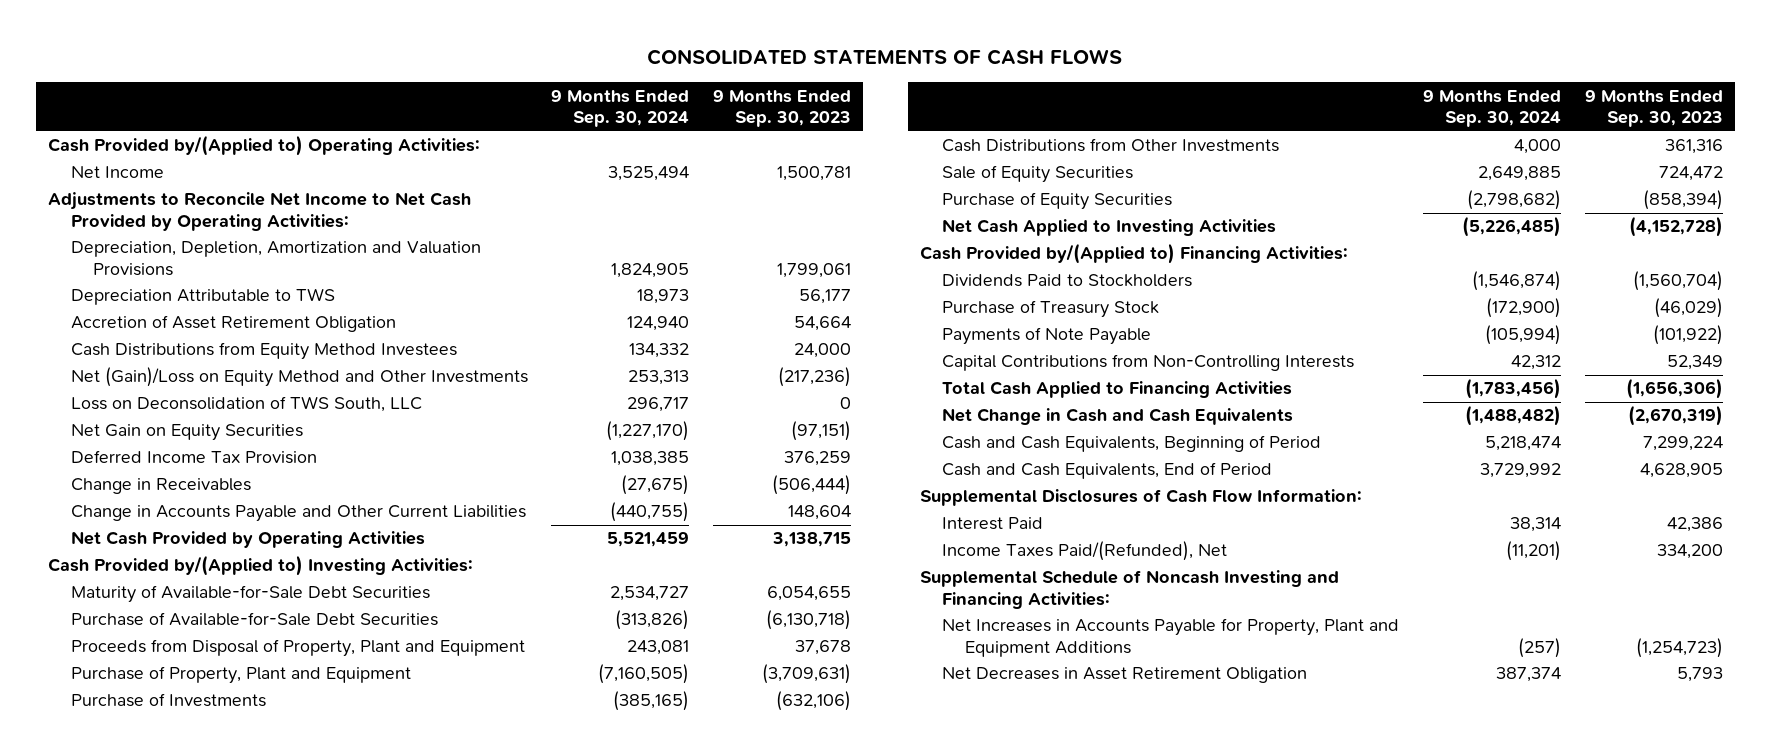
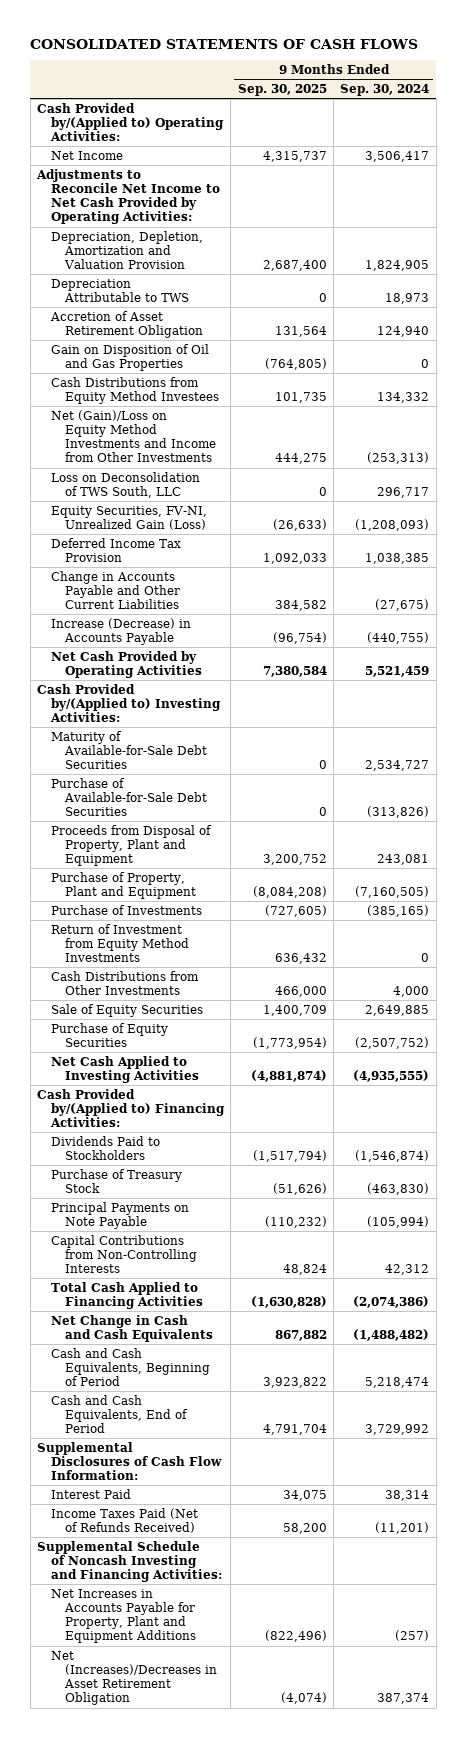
- | 9 Months Ended Sep. 30, 2024 | 9 Months Ended Sep. 30, 2023
+ | 9 Months Ended Sep. 30, 2025 | 9 Months Ended Sep. 30, 2024
- Net Income | 3,525,494 | 1,500,781
+ Net Income | 4,315,737 | 3,506,417
- Depreciation, Depletion, Amortization and Valuation Provisions | 1,824,905 | 1,799,061
+ Depreciation, Depletion, Amortization and Valuation Provision | 2,687,400 | 1,824,905
+ Gain on Disposition of Oil and Gas Properties | (764,805) | 0
- Net (Gain)/Loss on Equity Method and Other Investments | 253,313 | (217,236)
+ Net (Gain)/Loss on Equity Method Investments and Income from Other Investments | 444,275 | (253,313)
- Net Gain on Equity Securities | (1,227,170) | (97,151)
+ Equity Securities, FV-NI, Unrealized Gain (Loss) | (26,633) | (1,208,093)
- Change in Receivables | (27,675) | (506,444)
- Change in Accounts Payable and Other Current Liabilities | (440,755) | 148,604
+ Change in Accounts Payable and Other Current Liabilities | 384,582 | (27,675)
+ Increase (Decrease) in Accounts Payable | (96,754) | (440,755)
+ Return of Investment from Equity Method Investments | 636,432 | 0
- Purchase of Equity Securities | (2,798,682) | (858,394)
- Net Cash Applied to Investing Activities | (5,226,485) | (4,152,728)
+ Purchase of Equity Securities | (1,773,954) | (2,507,752)
+ Net Cash Applied to Investing Activities | (4,881,874) | (4,935,555)
- Purchase of Treasury Stock | (172,900) | (46,029)
- Payments of Note Payable | (105,994) | (101,922)
+ Purchase of Treasury Stock | (51,626) | (463,830)
+ Principal Payments on Note Payable | (110,232) | (105,994)
- Total Cash Applied to Financing Activities | (1,783,456) | (1,656,306)
+ Total Cash Applied to Financing Activities | (1,630,828) | (2,074,386)
- Income Taxes Paid/(Refunded), Net | (11,201) | 334,200
+ Income Taxes Paid (Net of Refunds Received) | 58,200 | (11,201)
- Net Decreases in Asset Retirement Obligation | 387,374 | 5,793
+ Net (Increases)/Decreases in Asset Retirement Obligation | (4,074) | 387,374

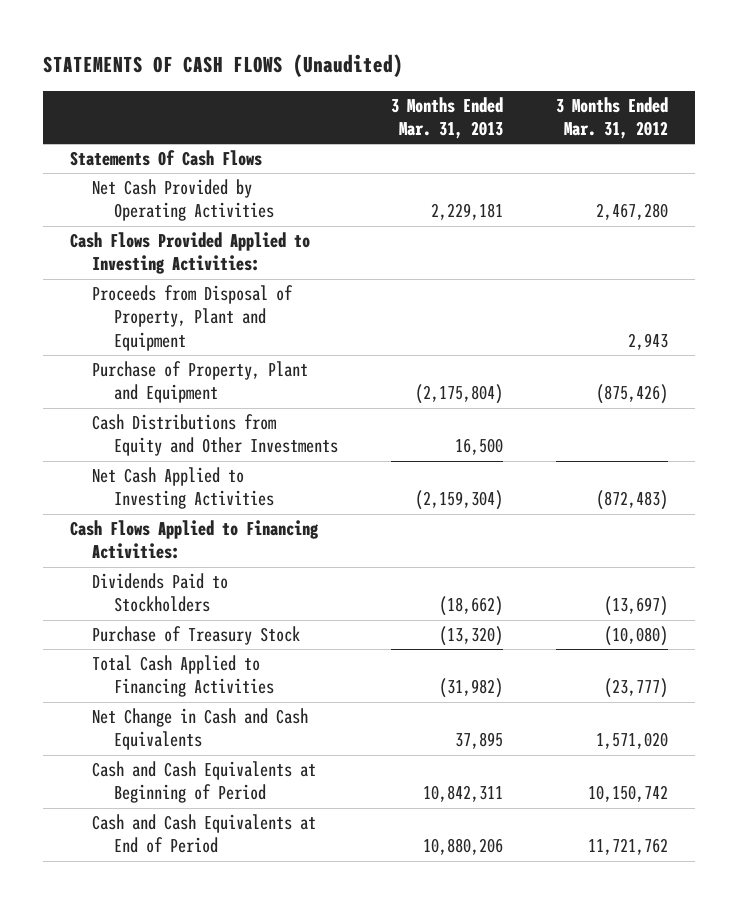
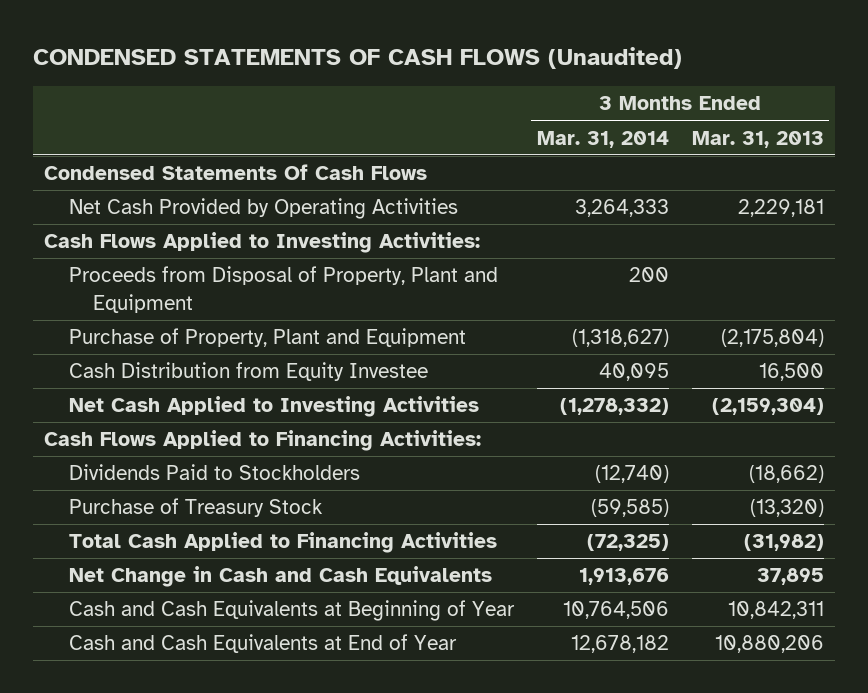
- STATEMENTS OF CASH FLOWS (Unaudited)
+ CONDENSED STATEMENTS OF CASH FLOWS (Unaudited)
- | 3 Months Ended Mar. 31, 2013 | 3 Months Ended Mar. 31, 2012
+ | 3 Months Ended Mar. 31, 2014 | 3 Months Ended Mar. 31, 2013
- Statements Of Cash Flows
+ Condensed Statements Of Cash Flows
- Cash Flows Provided Applied to Investing Activities:
+ Cash Flows Applied to Investing Activities:
- Cash Distributions from Equity and Other Investments | 16,500 |
+ Cash Distribution from Equity Investee | 40,095 | 16,500
- Cash and Cash Equivalents at Beginning of Period | 10,842,311 | 10,150,742
- Cash and Cash Equivalents at End of Period | 10,880,206 | 11,721,762
+ Cash and Cash Equivalents at Beginning of Year | 10,764,506 | 10,842,311
+ Cash and Cash Equivalents at End of Year | 12,678,182 | 10,880,206

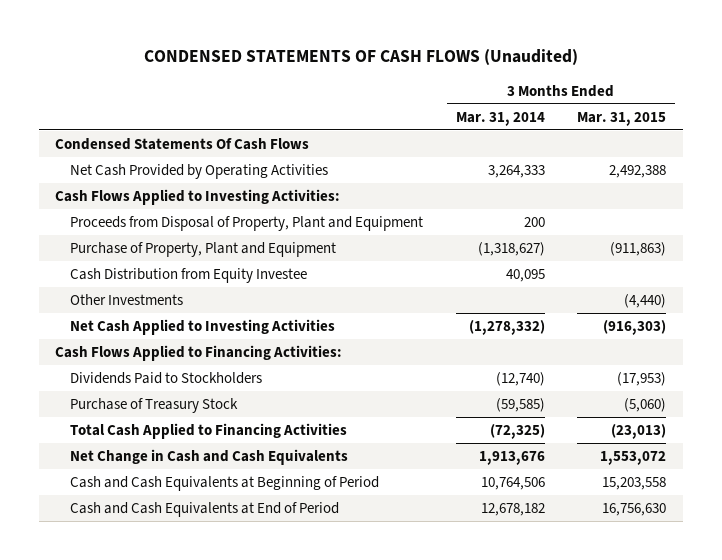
- | 3 Months Ended Mar. 31, 2014 | 3 Months Ended Mar. 31, 2013
+ | 3 Months Ended Mar. 31, 2014 | 3 Months Ended Mar. 31, 2015
+ Other Investments | | (4,440)
- Cash and Cash Equivalents at Beginning of Year | 10,764,506 | 10,842,311
- Cash and Cash Equivalents at End of Year | 12,678,182 | 10,880,206
+ Cash and Cash Equivalents at Beginning of Period | 10,764,506 | 15,203,558
+ Cash and Cash Equivalents at End of Period | 12,678,182 | 16,756,630

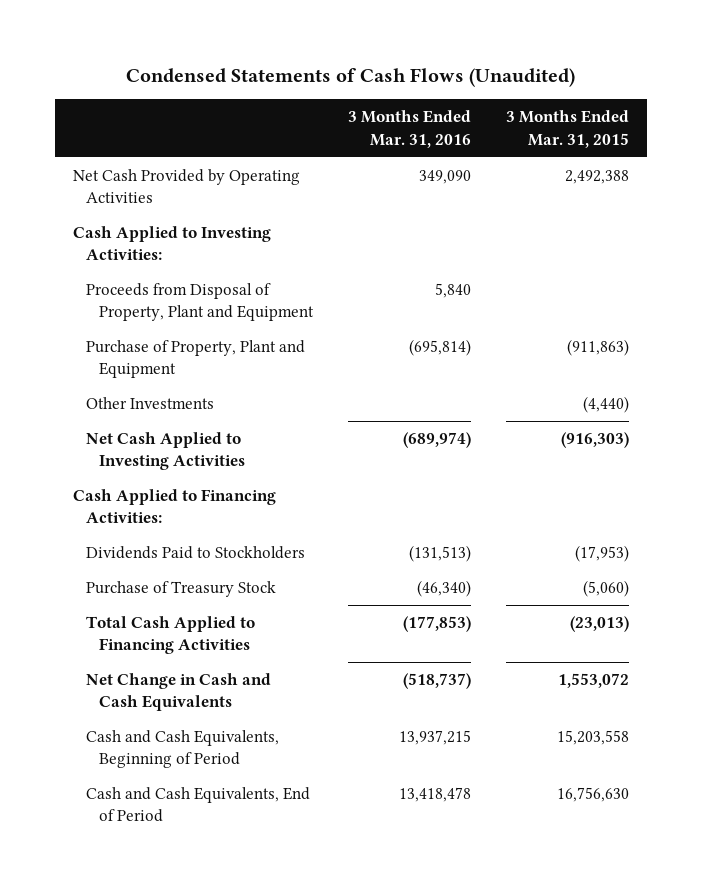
- CONDENSED STATEMENTS OF CASH FLOWS (Unaudited)
+ Condensed Statements of Cash Flows (Unaudited)
- | 3 Months Ended Mar. 31, 2014 | 3 Months Ended Mar. 31, 2015
+ | 3 Months Ended Mar. 31, 2016 | 3 Months Ended Mar. 31, 2015
- Condensed Statements Of Cash Flows
- Cash Flows Applied to Investing Activities:
+ Cash Applied to Investing Activities:
- Cash Distribution from Equity Investee | 40,095 |
- Cash Flows Applied to Financing Activities:
+ Cash Applied to Financing Activities:
- Cash and Cash Equivalents at Beginning of Period | 10,764,506 | 15,203,558
- Cash and Cash Equivalents at End of Period | 12,678,182 | 16,756,630
+ Cash and Cash Equivalents, Beginning of Period | 13,937,215 | 15,203,558
+ Cash and Cash Equivalents, End of Period | 13,418,478 | 16,756,630

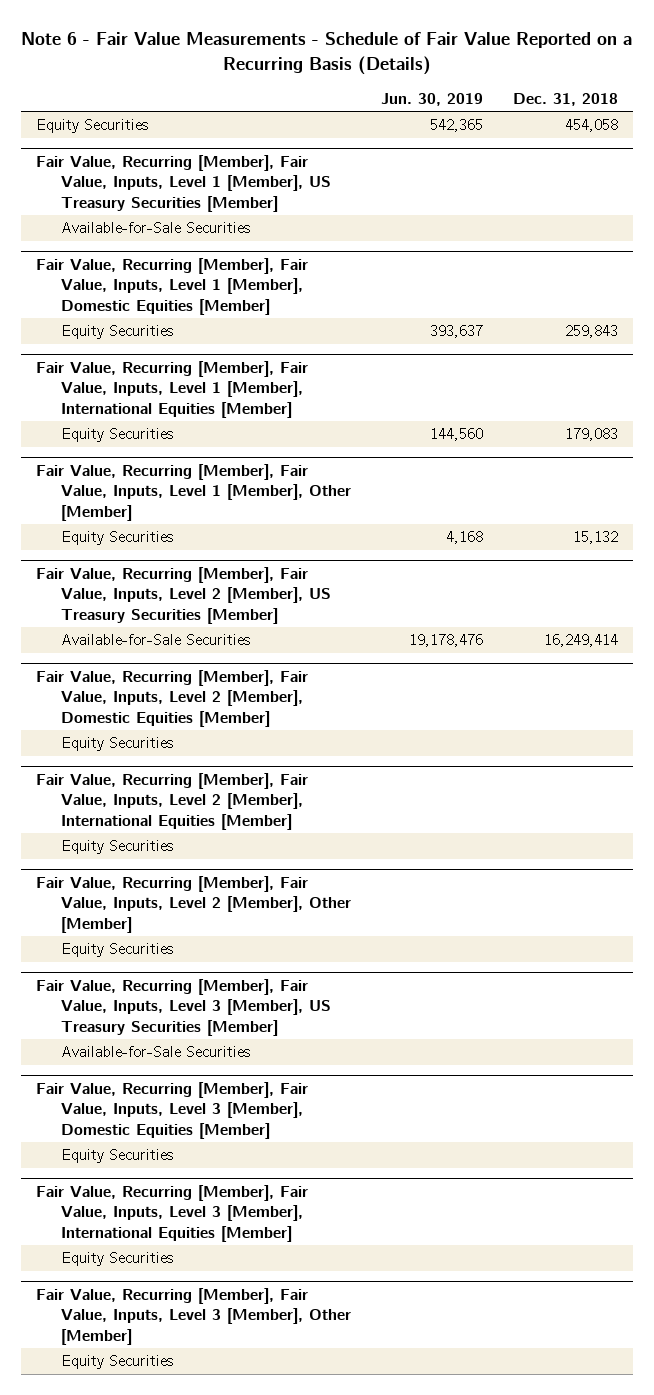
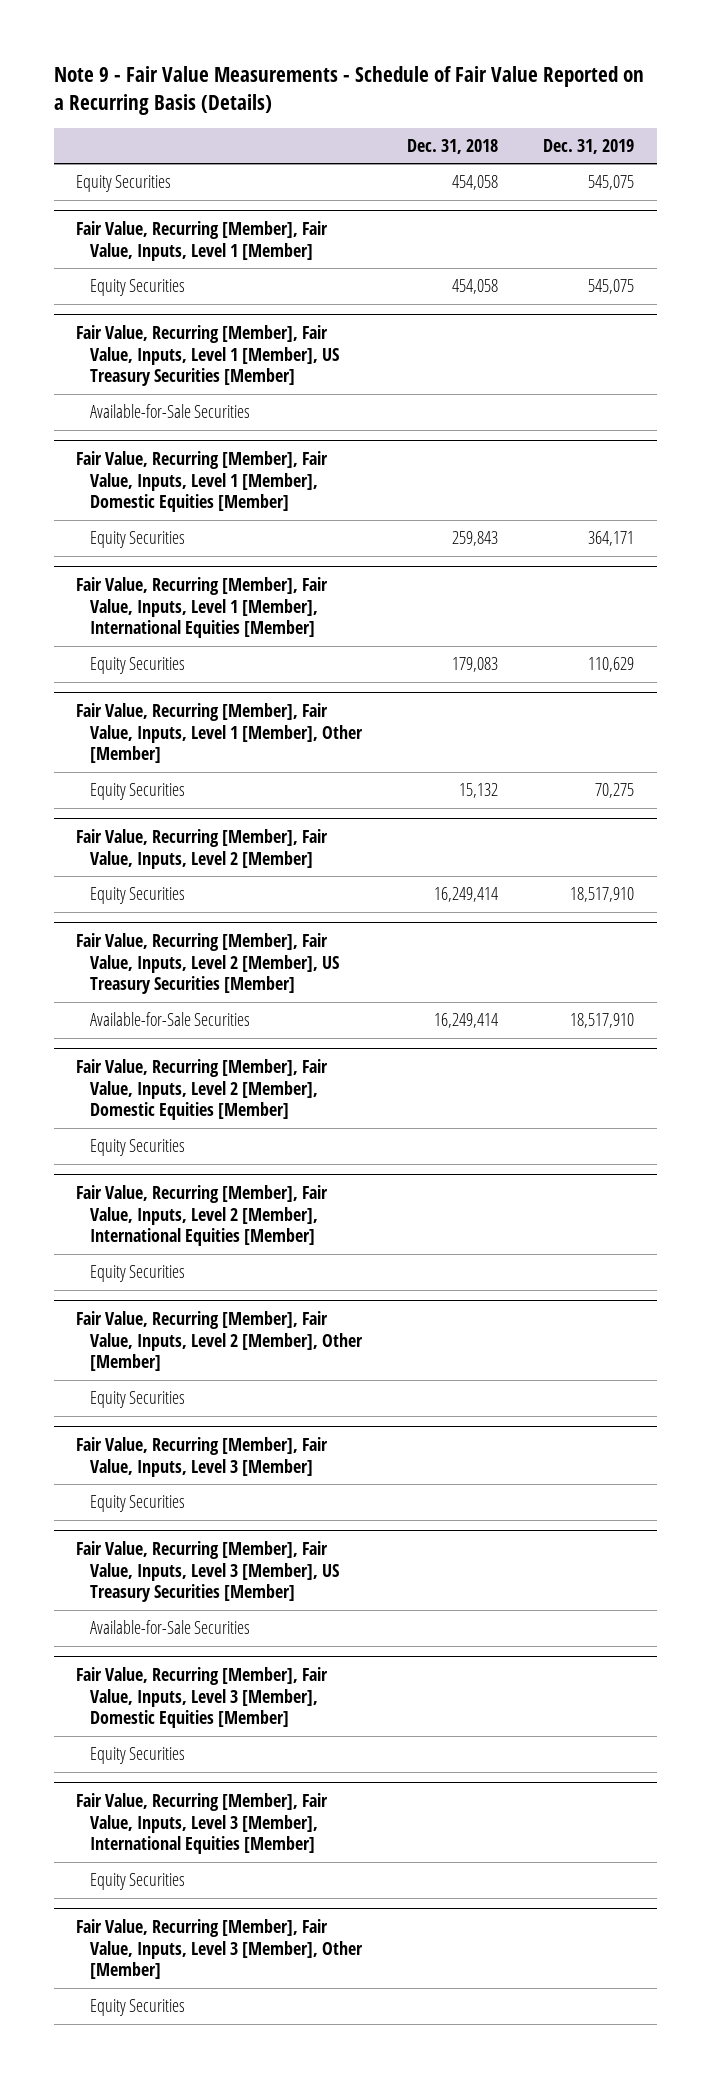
- Note 6 - Fair Value Measurements - Schedule of Fair Value Reported on a Recurring Basis (Details)
+ Note 9 - Fair Value Measurements - Schedule of Fair Value Reported on a Recurring Basis (Details)
- | Jun. 30, 2019 | Dec. 31, 2018
+ | Dec. 31, 2018 | Dec. 31, 2019
+ Fair Value, Recurring [Member], Fair Value, Inputs, Level 1 [Member]
+ Equity Securities | 454,058 | 545,075
+ Fair Value, Recurring [Member], Fair Value, Inputs, Level 2 [Member]
+ Equity Securities | 16,249,414 | 18,517,910
+ Fair Value, Recurring [Member], Fair Value, Inputs, Level 3 [Member]
+ Equity Securities

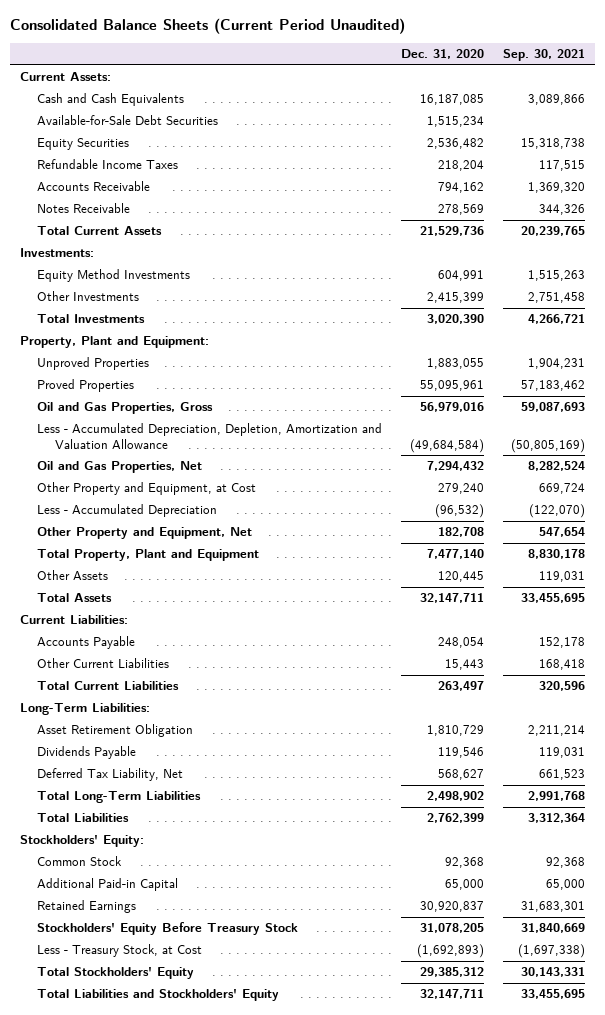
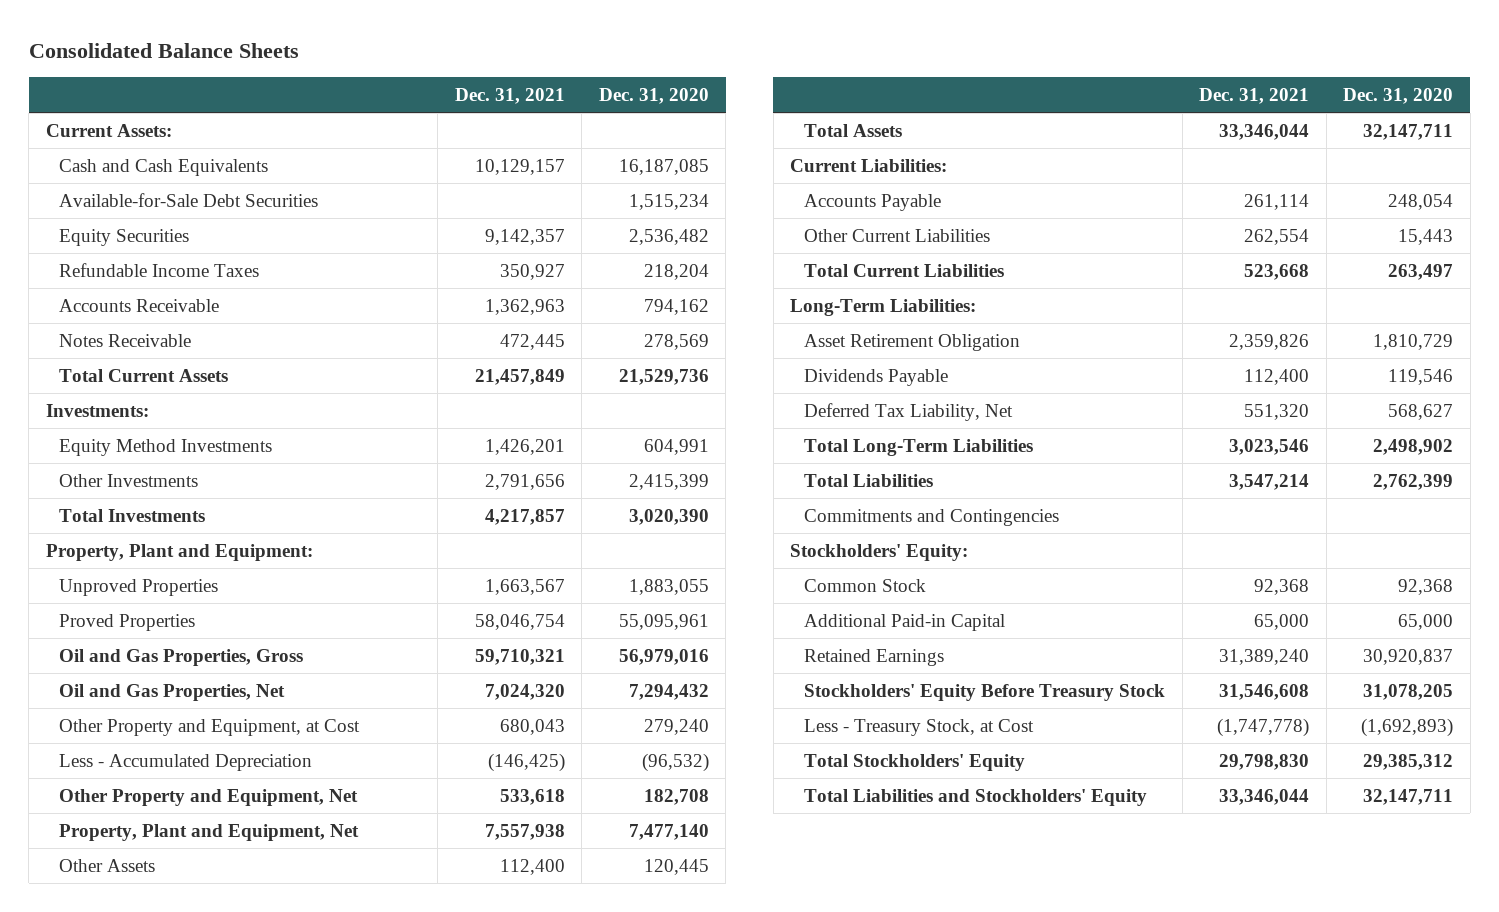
- Consolidated Balance Sheets (Current Period Unaudited)
+ Consolidated Balance Sheets
- | Dec. 31, 2020 | Sep. 30, 2021
+ | Dec. 31, 2021 | Dec. 31, 2020
- Less - Accumulated Depreciation, Depletion, Amortization and Valuation Allowance | (49,684,584) | (50,805,169)
- Total Property, Plant and Equipment | 7,477,140 | 8,830,178
+ Property, Plant and Equipment, Net | 7,557,938 | 7,477,140
+ Commitments and Contingencies

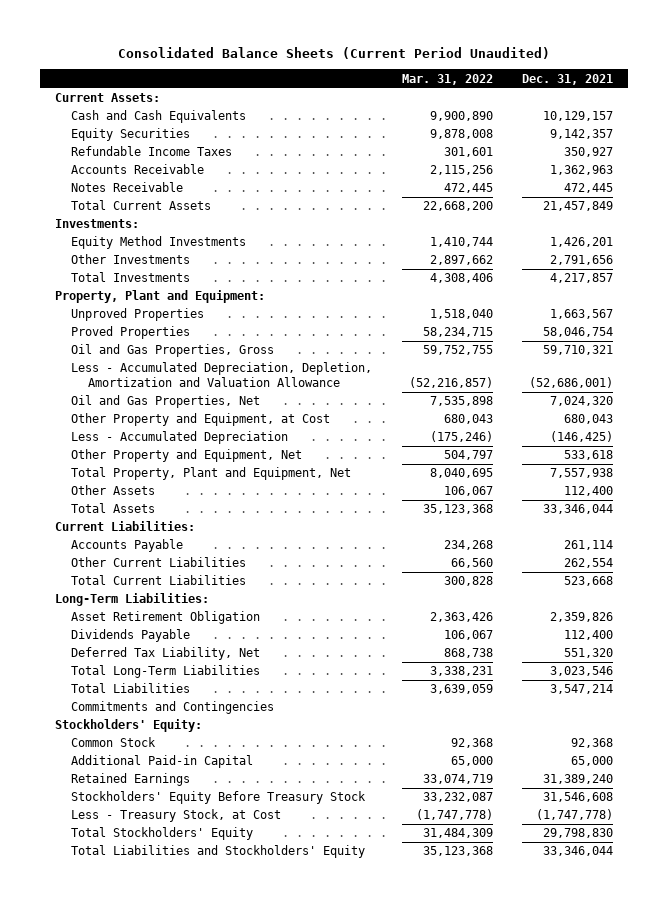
- Consolidated Balance Sheets
+ Consolidated Balance Sheets (Current Period Unaudited)
- | Dec. 31, 2021 | Dec. 31, 2020
+ | Mar. 31, 2022 | Dec. 31, 2021
- Available-for-Sale Debt Securities | | 1,515,234
+ Less - Accumulated Depreciation, Depletion, Amortization and Valuation Allowance | (52,216,857) | (52,686,001)
- Property, Plant and Equipment, Net | 7,557,938 | 7,477,140
+ Total Property, Plant and Equipment, Net | 8,040,695 | 7,557,938

